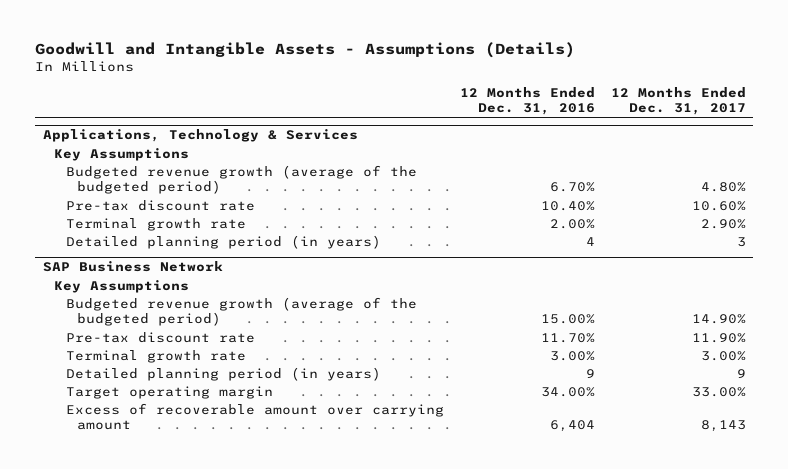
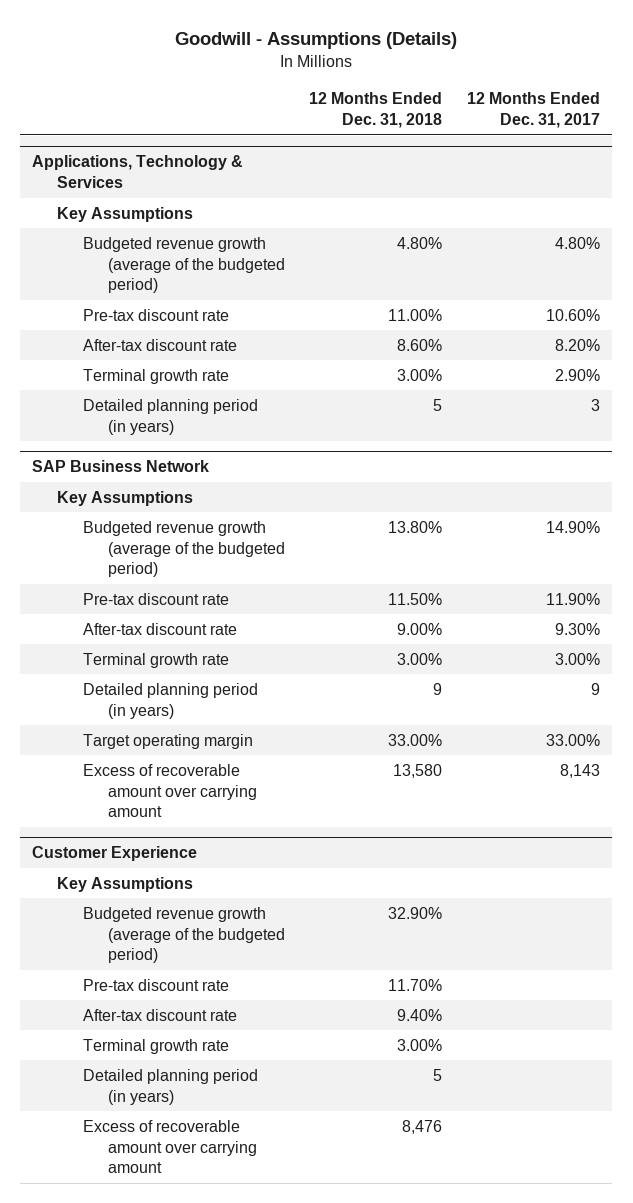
- Goodwill and Intangible Assets - Assumptions (Details)
+ Goodwill - Assumptions (Details)
- | 12 Months Ended Dec. 31, 2016 | 12 Months Ended Dec. 31, 2017
+ | 12 Months Ended Dec. 31, 2018 | 12 Months Ended Dec. 31, 2017
@ Applications, Technology & Services
+ After-tax discount rate | 8.60% | 8.20%
@ SAP Business Network
+ After-tax discount rate | 9.00% | 9.30%
+ Customer Experience
+ Key Assumptions
+ Budgeted revenue growth (average of the budgeted period) | 32.90% |
+ Pre-tax discount rate | 11.70% |
+ After-tax discount rate | 9.40% |
+ Terminal growth rate | 3.00% |
+ Detailed planning period (in years) | 5 |
+ Excess of recoverable amount over carrying amount | 8,476 |

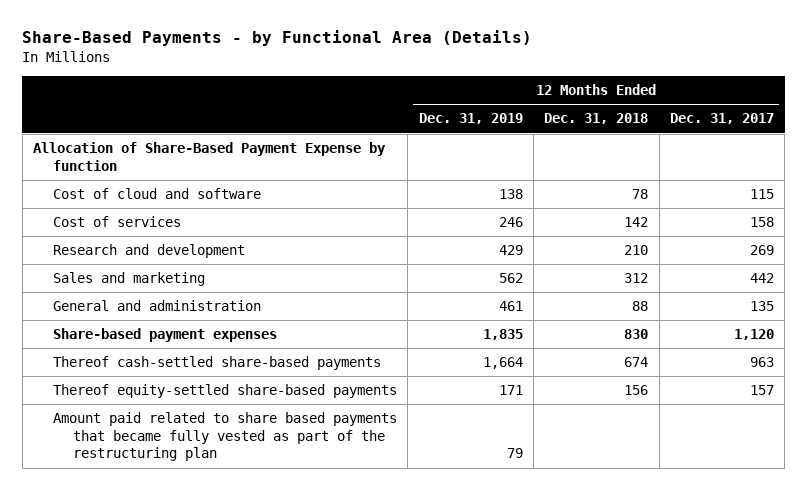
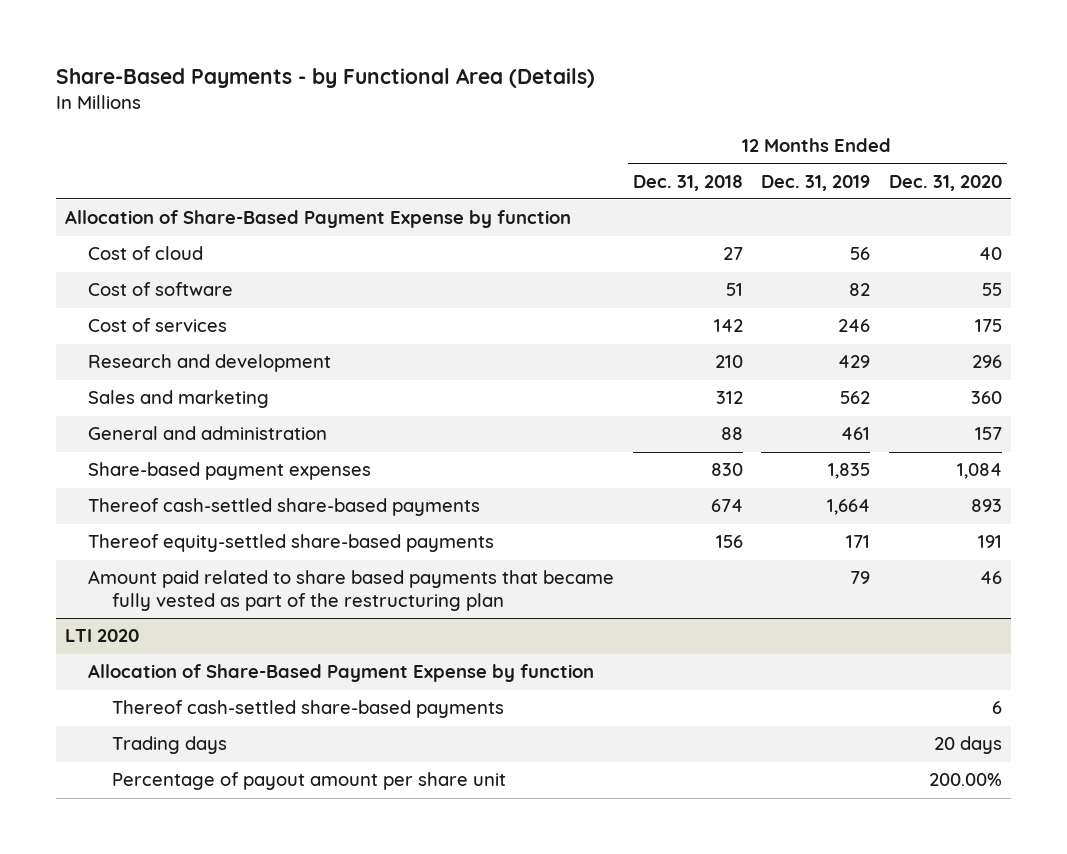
- | 12 Months Ended Dec. 31, 2019 | 12 Months Ended Dec. 31, 2018 | 12 Months Ended Dec. 31, 2017
+ | 12 Months Ended Dec. 31, 2018 | 12 Months Ended Dec. 31, 2019 | 12 Months Ended Dec. 31, 2020
- Cost of cloud and software | 138 | 78 | 115
+ Cost of cloud | 27 | 56 | 40
+ Cost of software | 51 | 82 | 55
+ LTI 2020
+ Allocation of Share-Based Payment Expense by function
+ Thereof cash-settled share-based payments | | | 6
+ Trading days | | | 20 days
+ Percentage of payout amount per share unit | | | 200.00%

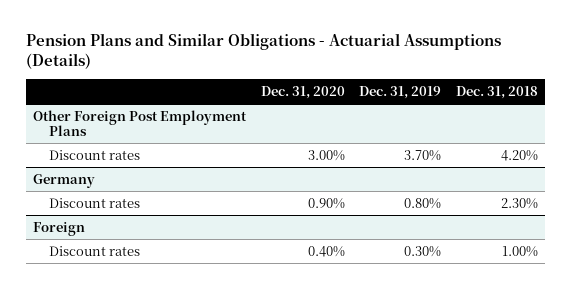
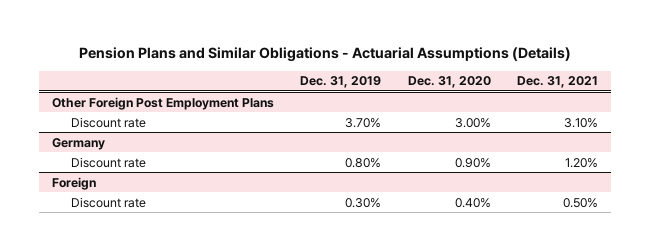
- | Dec. 31, 2020 | Dec. 31, 2019 | Dec. 31, 2018
+ | Dec. 31, 2019 | Dec. 31, 2020 | Dec. 31, 2021
@ Other Foreign Post Employment Plans
- Discount rates | 3.00% | 3.70% | 4.20%
+ Discount rate | 3.70% | 3.00% | 3.10%
@ Germany
- Discount rates | 0.90% | 0.80% | 2.30%
+ Discount rate | 0.80% | 0.90% | 1.20%
@ Foreign
- Discount rates | 0.40% | 0.30% | 1.00%
+ Discount rate | 0.30% | 0.40% | 0.50%

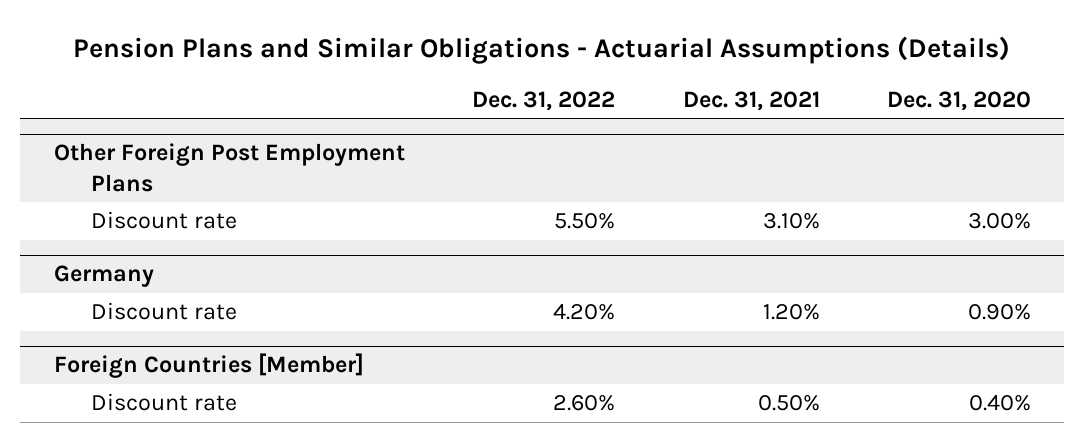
- | Dec. 31, 2019 | Dec. 31, 2020 | Dec. 31, 2021
+ | Dec. 31, 2022 | Dec. 31, 2021 | Dec. 31, 2020
- Foreign
+ Foreign Countries [Member]

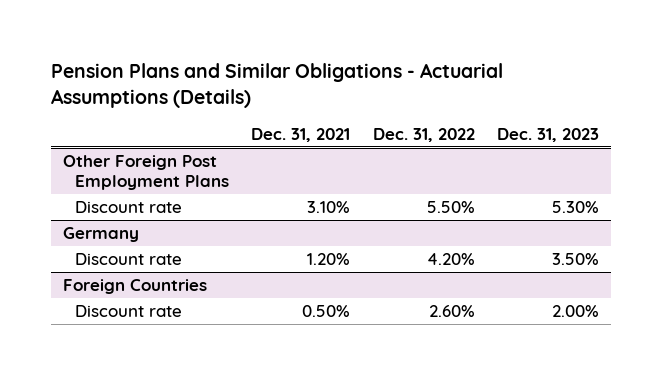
- | Dec. 31, 2022 | Dec. 31, 2021 | Dec. 31, 2020
+ | Dec. 31, 2021 | Dec. 31, 2022 | Dec. 31, 2023
- Foreign Countries [Member]
+ Foreign Countries

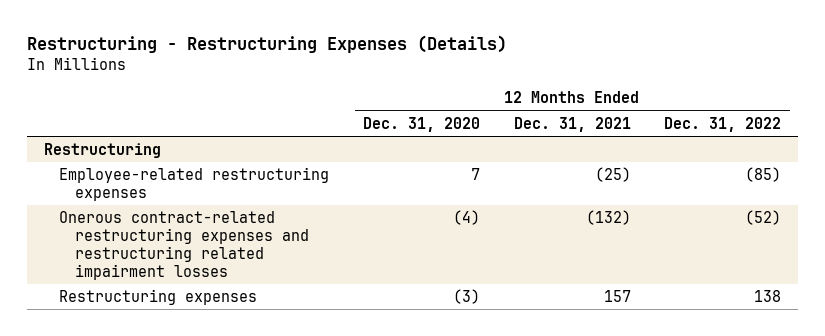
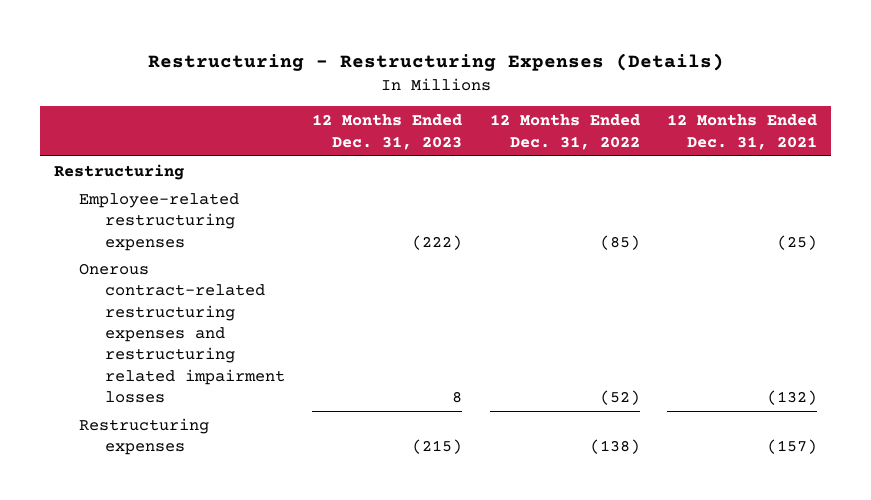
- | 12 Months Ended Dec. 31, 2020 | 12 Months Ended Dec. 31, 2021 | 12 Months Ended Dec. 31, 2022
+ | 12 Months Ended Dec. 31, 2023 | 12 Months Ended Dec. 31, 2022 | 12 Months Ended Dec. 31, 2021
- Restructuring expenses | (3) | 157 | 138
+ Restructuring expenses | (215) | (138) | (157)

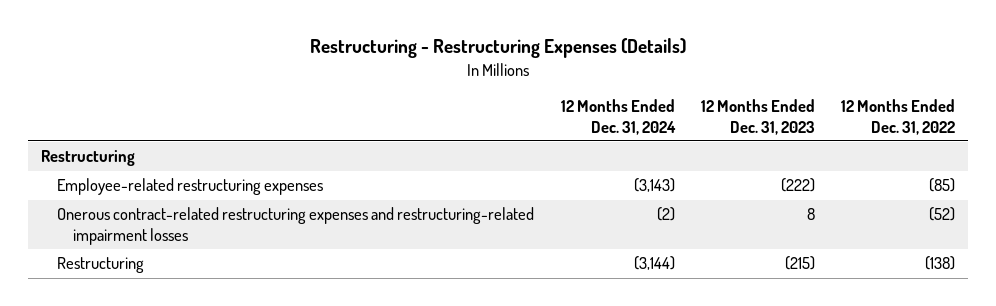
- | 12 Months Ended Dec. 31, 2023 | 12 Months Ended Dec. 31, 2022 | 12 Months Ended Dec. 31, 2021
+ | 12 Months Ended Dec. 31, 2024 | 12 Months Ended Dec. 31, 2023 | 12 Months Ended Dec. 31, 2022
- Onerous contract-related restructuring expenses and restructuring related impairment losses | 8 | (52) | (132)
- Restructuring expenses | (215) | (138) | (157)
+ Onerous contract-related restructuring expenses and restructuring-related impairment losses | (2) | 8 | (52)
+ Restructuring | (3,144) | (215) | (138)

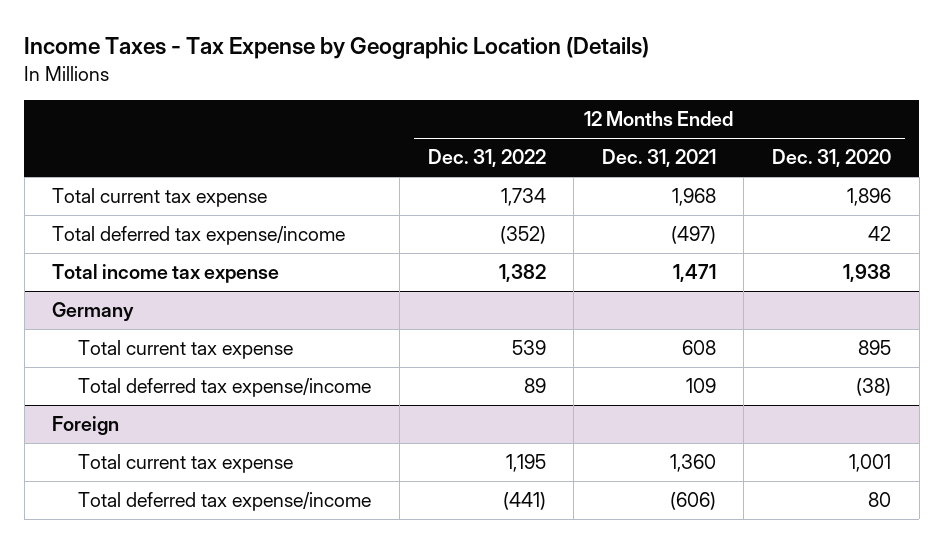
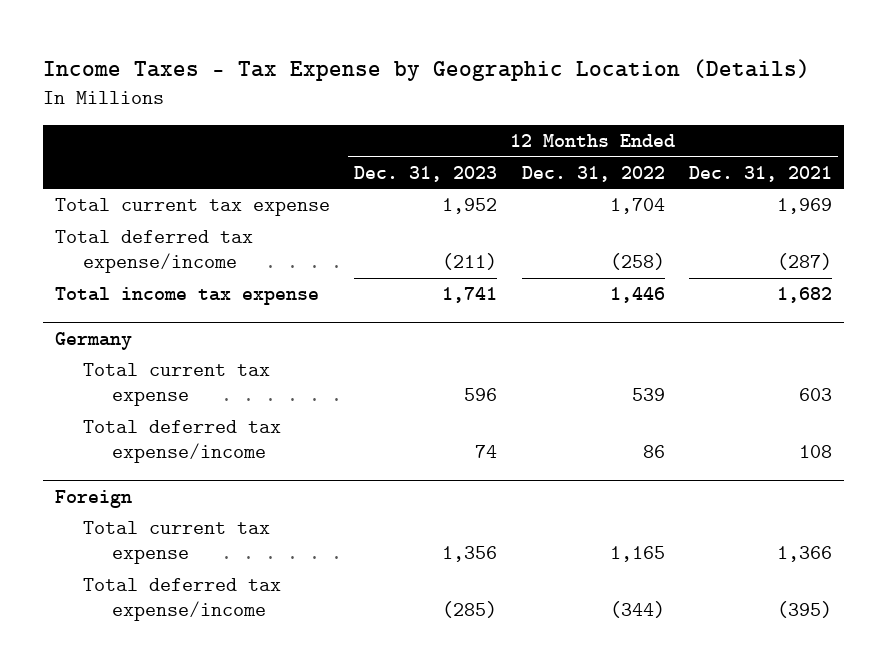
- | 12 Months Ended Dec. 31, 2022 | 12 Months Ended Dec. 31, 2021 | 12 Months Ended Dec. 31, 2020
+ | 12 Months Ended Dec. 31, 2023 | 12 Months Ended Dec. 31, 2022 | 12 Months Ended Dec. 31, 2021
- Total current tax expense | 1,734 | 1,968 | 1,896
- Total deferred tax expense/income | (352) | (497) | 42
- Total income tax expense | 1,382 | 1,471 | 1,938
+ Total current tax expense | 1,952 | 1,704 | 1,969
+ Total deferred tax expense/income | (211) | (258) | (287)
+ Total income tax expense | 1,741 | 1,446 | 1,682
@ Germany
- Total current tax expense | 539 | 608 | 895
- Total deferred tax expense/income | 89 | 109 | (38)
+ Total current tax expense | 596 | 539 | 603
+ Total deferred tax expense/income | 74 | 86 | 108
@ Foreign
- Total current tax expense | 1,195 | 1,360 | 1,001
- Total deferred tax expense/income | (441) | (606) | 80
+ Total current tax expense | 1,356 | 1,165 | 1,366
+ Total deferred tax expense/income | (285) | (344) | (395)

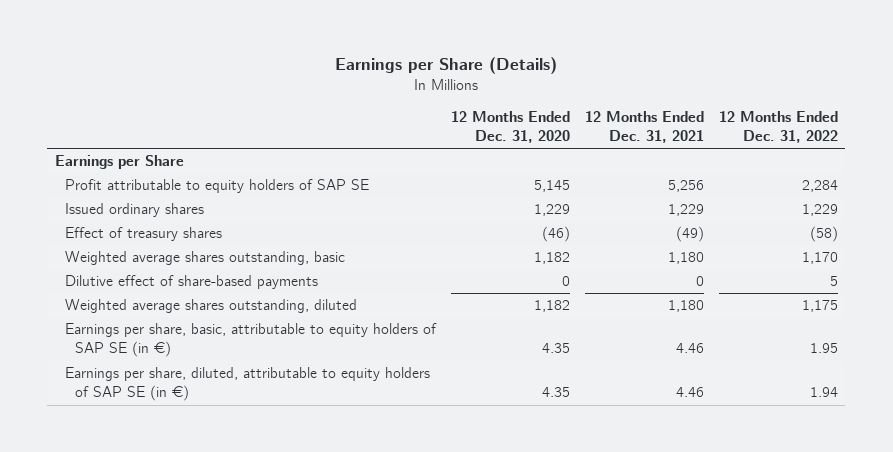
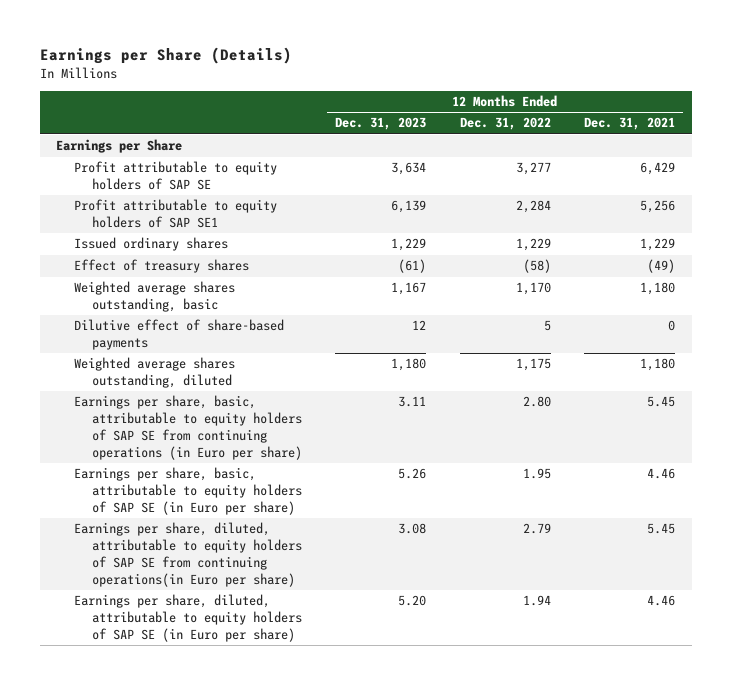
- | 12 Months Ended Dec. 31, 2020 | 12 Months Ended Dec. 31, 2021 | 12 Months Ended Dec. 31, 2022
+ | 12 Months Ended Dec. 31, 2023 | 12 Months Ended Dec. 31, 2022 | 12 Months Ended Dec. 31, 2021
- Profit attributable to equity holders of SAP SE | 5,145 | 5,256 | 2,284
+ Profit attributable to equity holders of SAP SE | 3,634 | 3,277 | 6,429
+ Profit attributable to equity holders of SAP SE1 | 6,139 | 2,284 | 5,256
- Earnings per share, basic, attributable to equity holders of SAP SE (in €) | 4.35 | 4.46 | 1.95
- Earnings per share, diluted, attributable to equity holders of SAP SE (in €) | 4.35 | 4.46 | 1.94
+ Earnings per share, basic, attributable to equity holders of SAP SE from continuing operations (in Euro per share) | 3.11 | 2.80 | 5.45
+ Earnings per share, basic, attributable to equity holders of SAP SE (in Euro per share) | 5.26 | 1.95 | 4.46
+ Earnings per share, diluted, attributable to equity holders of SAP SE from continuing operations(in Euro per share) | 3.08 | 2.79 | 5.45
+ Earnings per share, diluted, attributable to equity holders of SAP SE (in Euro per share) | 5.20 | 1.94 | 4.46

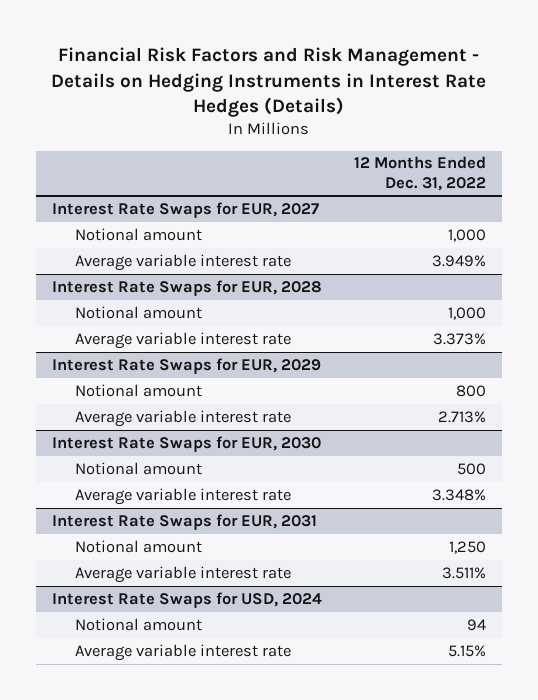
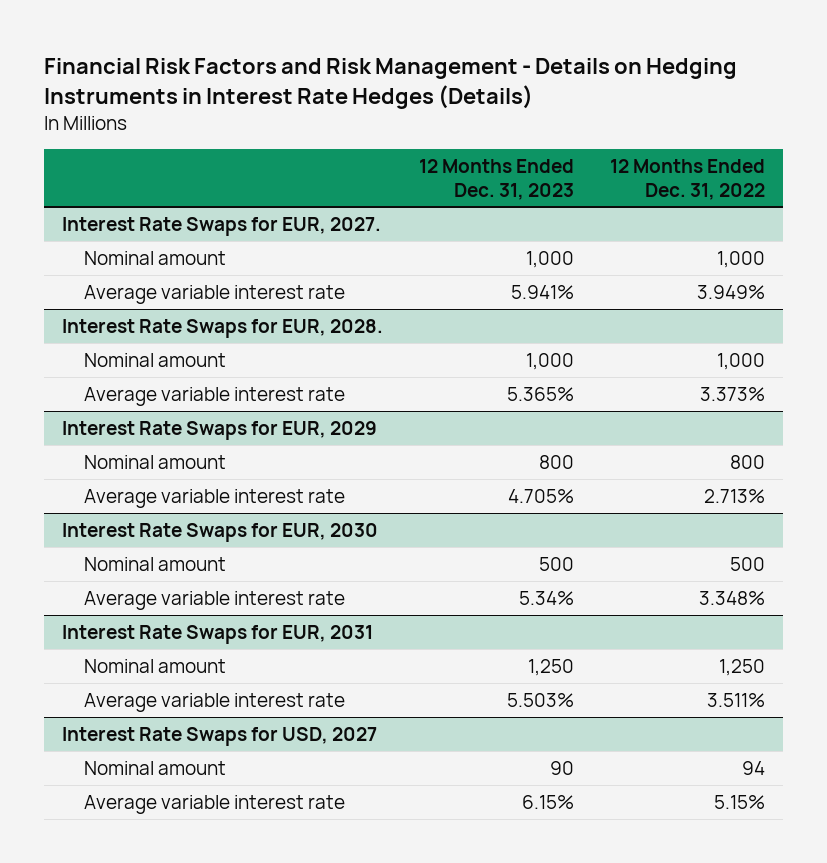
- | 12 Months Ended Dec. 31, 2022
+ | 12 Months Ended Dec. 31, 2023 | 12 Months Ended Dec. 31, 2022
- Interest Rate Swaps for EUR, 2027
- Notional amount | 1,000
+ Interest Rate Swaps for EUR, 2027.
+ Nominal amount | 1,000 | 1,000
- Interest Rate Swaps for EUR, 2028
- Notional amount | 1,000
+ Interest Rate Swaps for EUR, 2028.
+ Nominal amount | 1,000 | 1,000
@ Interest Rate Swaps for EUR, 2029
- Notional amount | 800
+ Nominal amount | 800 | 800
@ Interest Rate Swaps for EUR, 2030
- Notional amount | 500
+ Nominal amount | 500 | 500
@ Interest Rate Swaps for EUR, 2031
- Notional amount | 1,250
+ Nominal amount | 1,250 | 1,250
- Interest Rate Swaps for USD, 2024
- Notional amount | 94
+ Interest Rate Swaps for USD, 2027
+ Nominal amount | 90 | 94

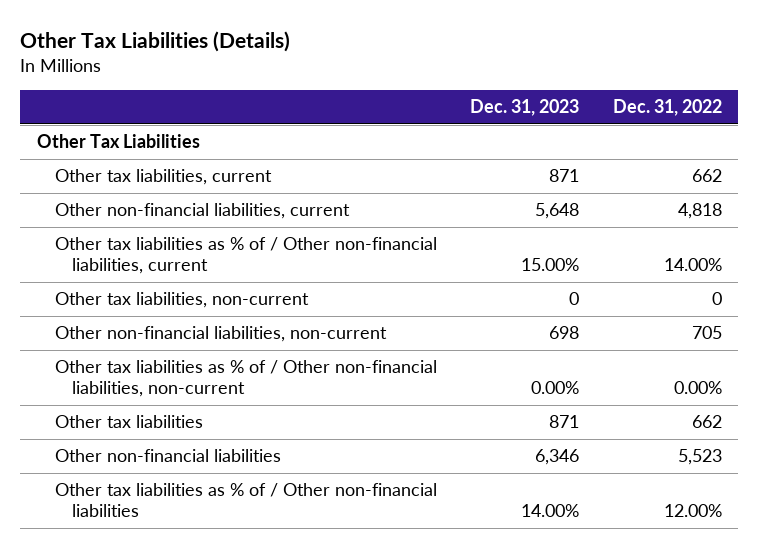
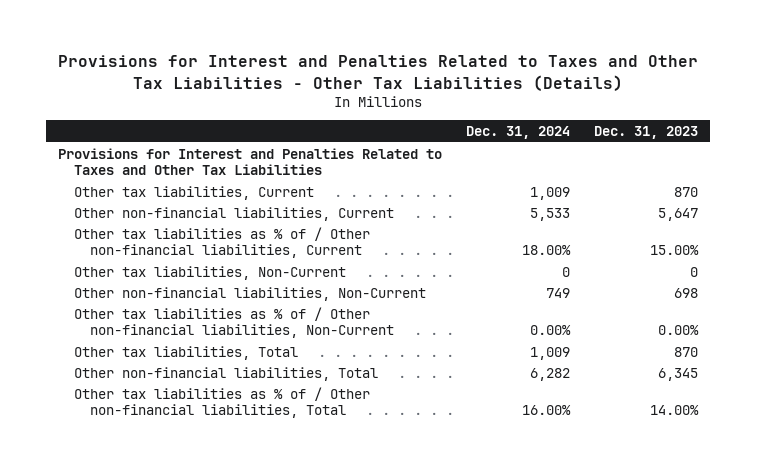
- Other Tax Liabilities (Details)
+ Provisions for Interest and Penalties Related to Taxes and Other Tax Liabilities - Other Tax Liabilities (Details)
- | Dec. 31, 2023 | Dec. 31, 2022
+ | Dec. 31, 2024 | Dec. 31, 2023
- Other Tax Liabilities
- Other tax liabilities, current | 871 | 662
- Other non-financial liabilities, current | 5,648 | 4,818
- Other tax liabilities as % of / Other non-financial liabilities, current | 15.00% | 14.00%
- Other tax liabilities, non-current | 0 | 0
- Other non-financial liabilities, non-current | 698 | 705
- Other tax liabilities as % of / Other non-financial liabilities, non-current | 0.00% | 0.00%
- Other tax liabilities | 871 | 662
- Other non-financial liabilities | 6,346 | 5,523
- Other tax liabilities as % of / Other non-financial liabilities | 14.00% | 12.00%
+ Provisions for Interest and Penalties Related to Taxes and Other Tax Liabilities
+ Other tax liabilities, Current | 1,009 | 870
+ Other non-financial liabilities, Current | 5,533 | 5,647
+ Other tax liabilities as % of / Other non-financial liabilities, Current | 18.00% | 15.00%
+ Other tax liabilities, Non-Current | 0 | 0
+ Other non-financial liabilities, Non-Current | 749 | 698
+ Other tax liabilities as % of / Other non-financial liabilities, Non-Current | 0.00% | 0.00%
+ Other tax liabilities, Total | 1,009 | 870
+ Other non-financial liabilities, Total | 6,282 | 6,345
+ Other tax liabilities as % of / Other non-financial liabilities, Total | 16.00% | 14.00%

